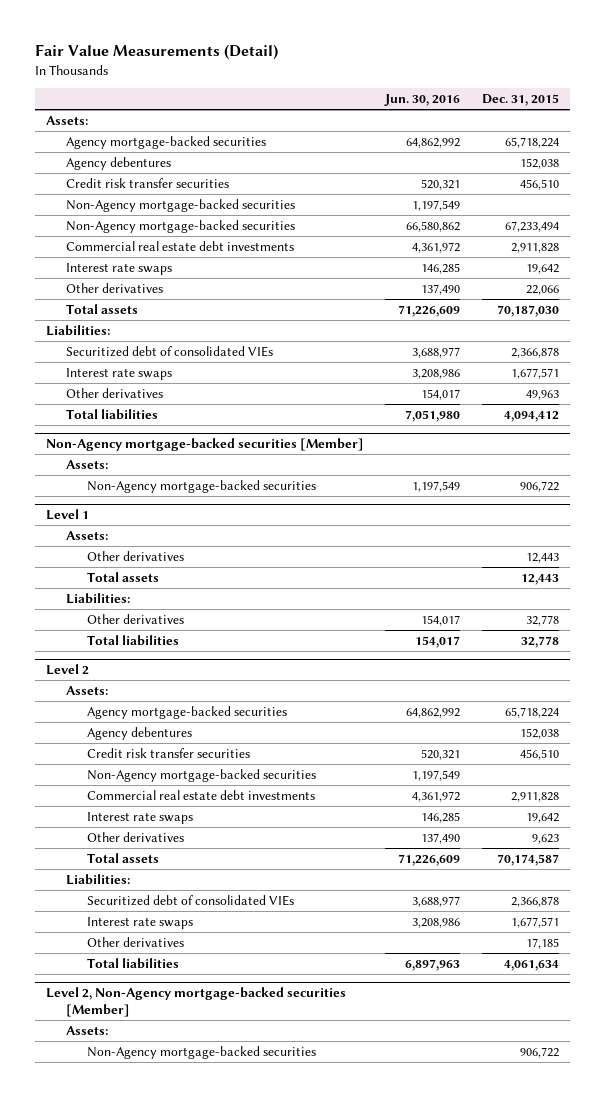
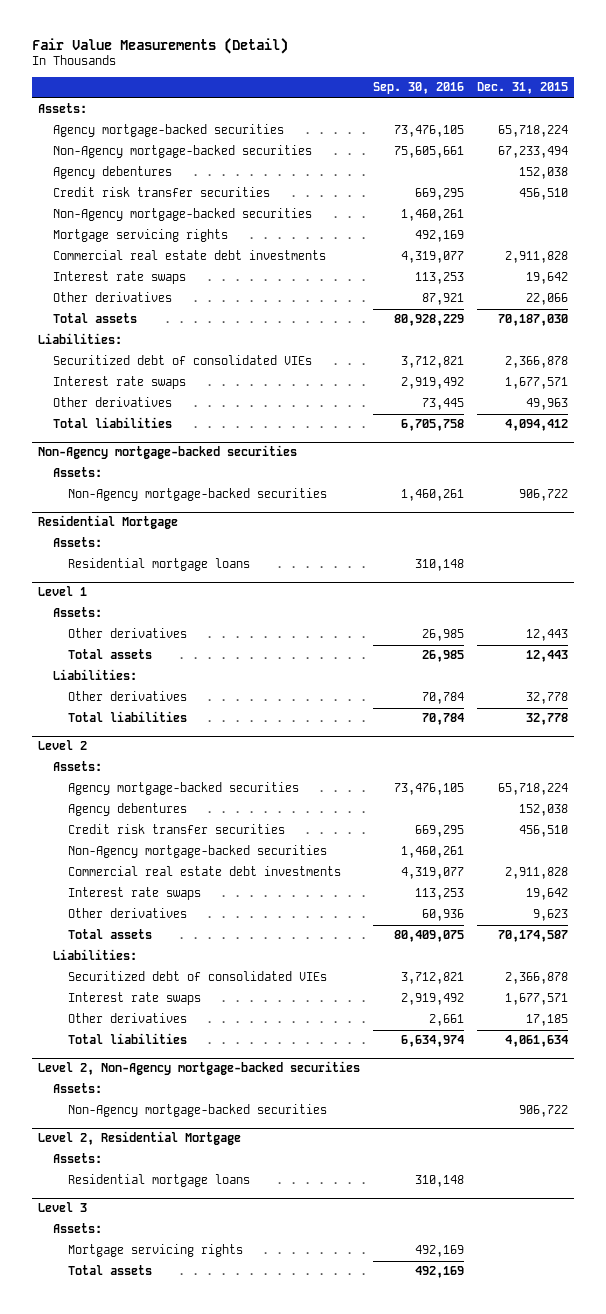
- | Jun. 30, 2016 | Dec. 31, 2015
+ | Sep. 30, 2016 | Dec. 31, 2015
moved up: Non-Agency mortgage-backed securities | 75,605,661 | 67,233,494
+ Mortgage servicing rights | 492,169 |
- Non-Agency mortgage-backed securities [Member]
+ Non-Agency mortgage-backed securities
+ Residential Mortgage
+ Assets:
+ Residential mortgage loans | 310,148 |
- Level 2, Non-Agency mortgage-backed securities [Member]
+ Level 2, Non-Agency mortgage-backed securities
+ Level 2, Residential Mortgage
+ Assets:
+ Residential mortgage loans | 310,148 |
+ Level 3
+ Assets:
+ Mortgage servicing rights | 492,169 |
+ Total assets | 492,169 |

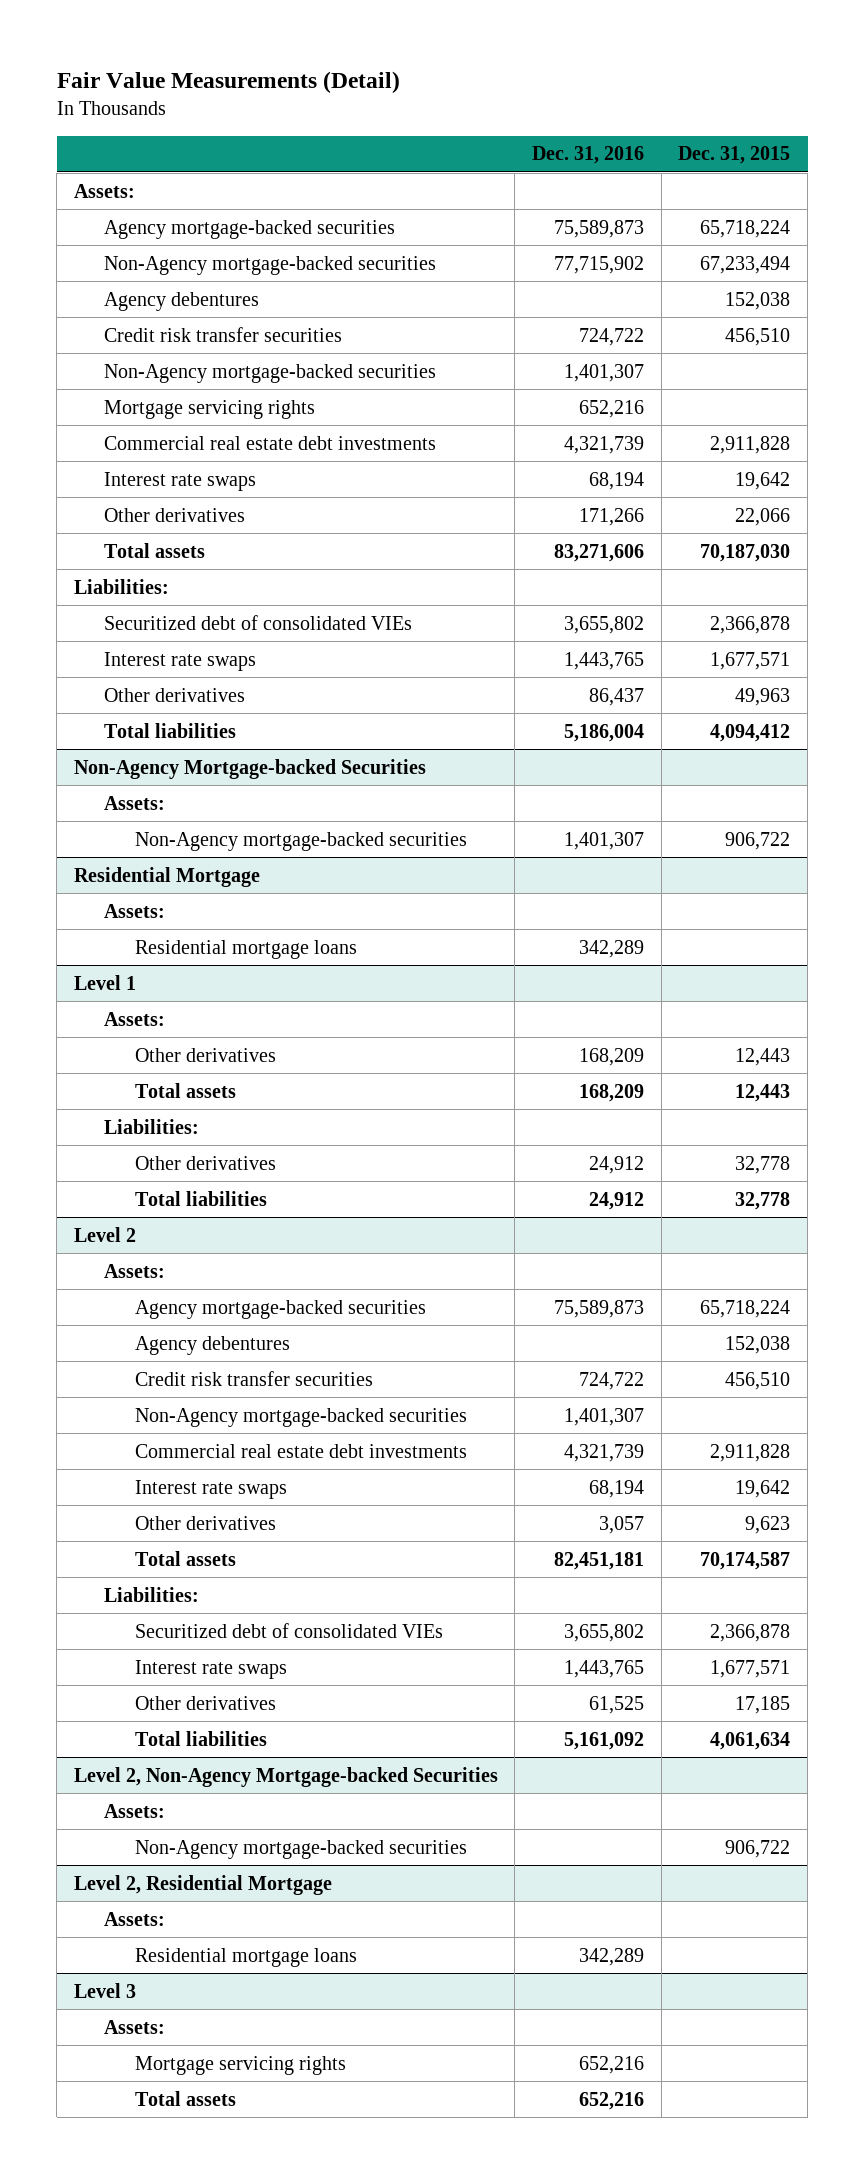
- | Sep. 30, 2016 | Dec. 31, 2015
+ | Dec. 31, 2016 | Dec. 31, 2015
- Non-Agency mortgage-backed securities
+ Non-Agency Mortgage-backed Securities
- Level 2, Non-Agency mortgage-backed securities
+ Level 2, Non-Agency Mortgage-backed Securities

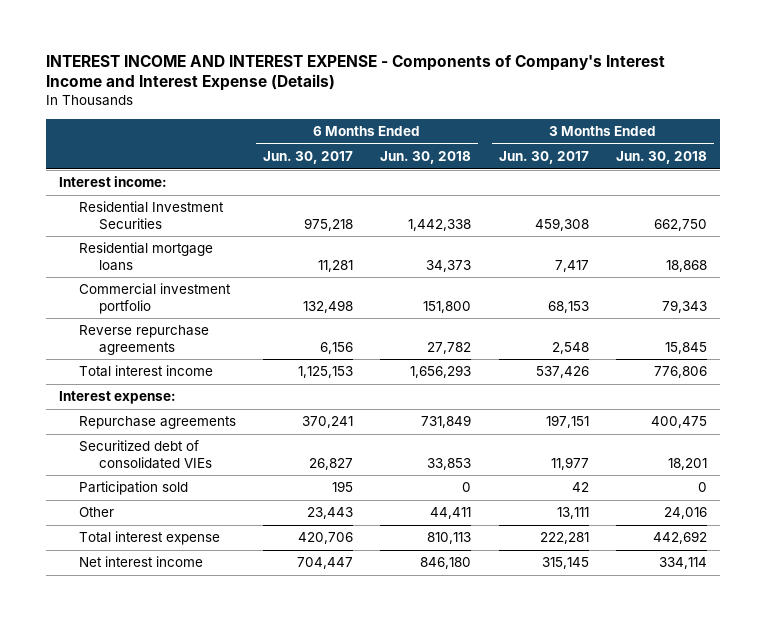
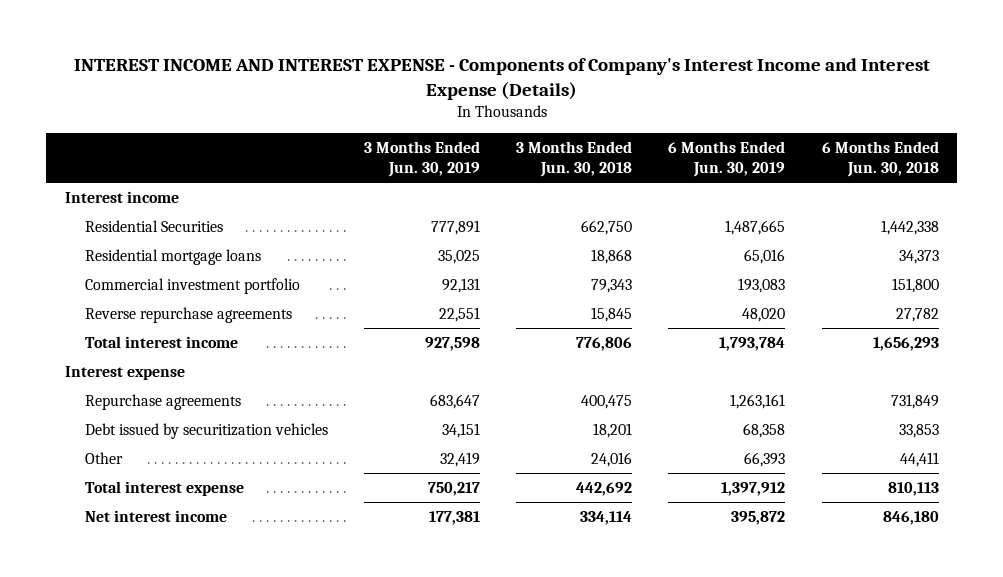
- | 6 Months Ended Jun. 30, 2017 | 6 Months Ended Jun. 30, 2018 | 3 Months Ended Jun. 30, 2017 | 3 Months Ended Jun. 30, 2018
+ | 3 Months Ended Jun. 30, 2019 | 3 Months Ended Jun. 30, 2018 | 6 Months Ended Jun. 30, 2019 | 6 Months Ended Jun. 30, 2018
- Interest income:
- Residential Investment Securities | 975,218 | 1,442,338 | 459,308 | 662,750
+ Interest income
+ Residential Securities | 777,891 | 662,750 | 1,487,665 | 1,442,338
- Interest expense:
+ Interest expense
- Securitized debt of consolidated VIEs | 26,827 | 33,853 | 11,977 | 18,201
- Participation sold | 195 | 0 | 42 | 0
+ Debt issued by securitization vehicles | 34,151 | 18,201 | 68,358 | 33,853

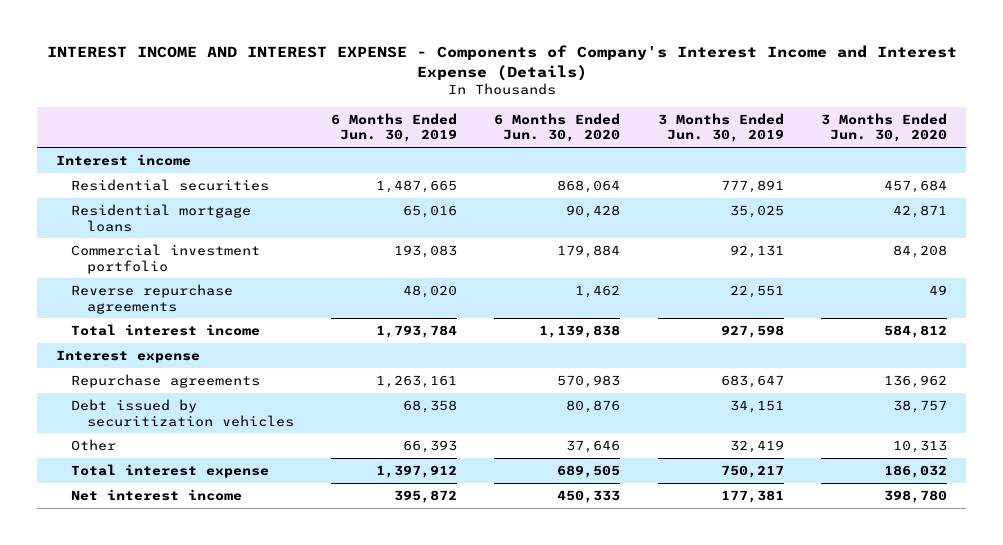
- | 3 Months Ended Jun. 30, 2019 | 3 Months Ended Jun. 30, 2018 | 6 Months Ended Jun. 30, 2019 | 6 Months Ended Jun. 30, 2018
+ | 6 Months Ended Jun. 30, 2019 | 6 Months Ended Jun. 30, 2020 | 3 Months Ended Jun. 30, 2019 | 3 Months Ended Jun. 30, 2020
- Residential Securities | 777,891 | 662,750 | 1,487,665 | 1,442,338
+ Residential securities | 1,487,665 | 868,064 | 777,891 | 457,684

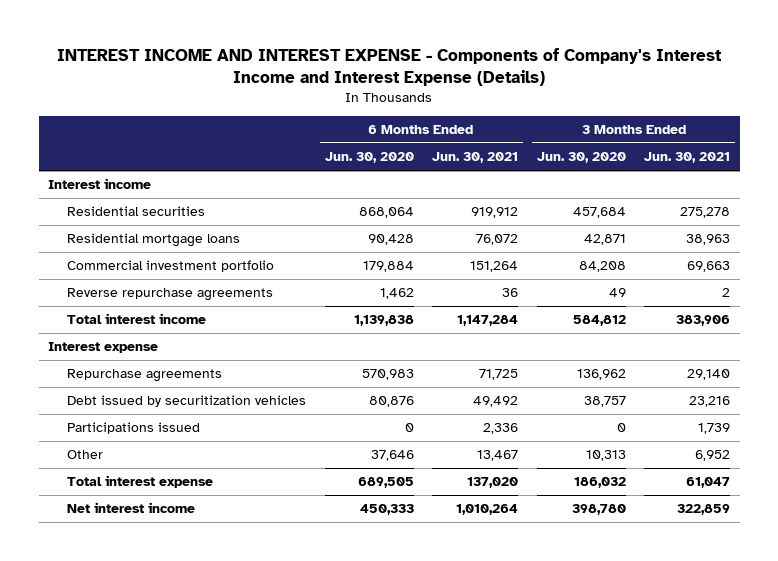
- | 6 Months Ended Jun. 30, 2019 | 6 Months Ended Jun. 30, 2020 | 3 Months Ended Jun. 30, 2019 | 3 Months Ended Jun. 30, 2020
+ | 6 Months Ended Jun. 30, 2020 | 6 Months Ended Jun. 30, 2021 | 3 Months Ended Jun. 30, 2020 | 3 Months Ended Jun. 30, 2021
+ Participations issued | 0 | 2,336 | 0 | 1,739

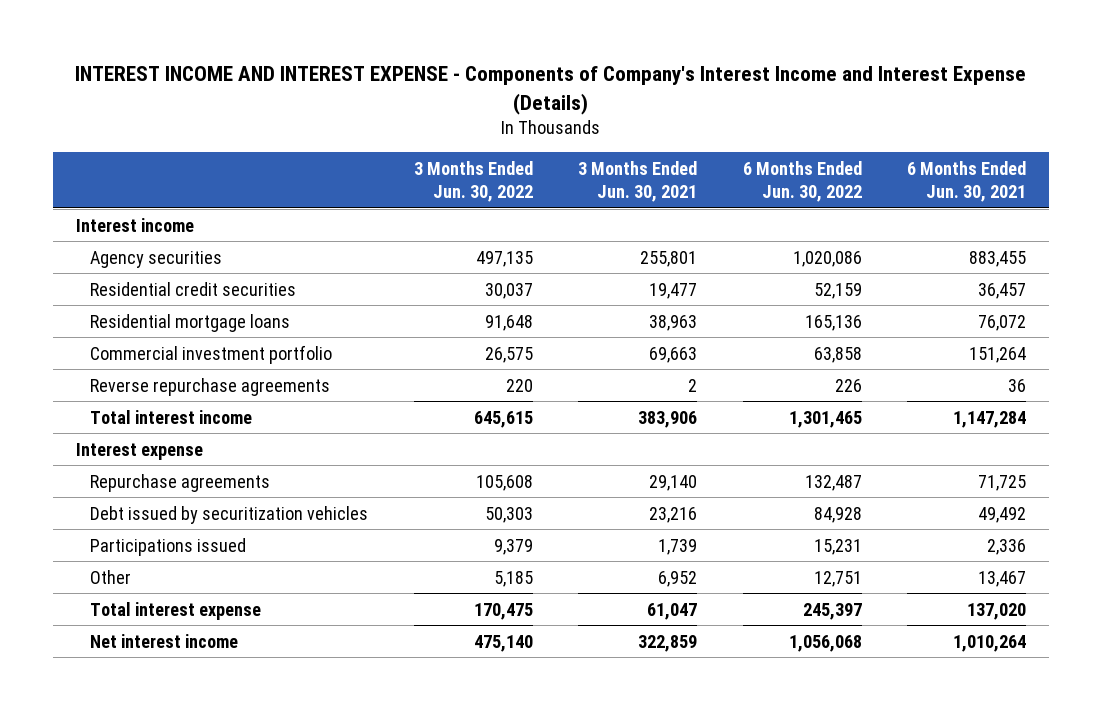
- | 6 Months Ended Jun. 30, 2020 | 6 Months Ended Jun. 30, 2021 | 3 Months Ended Jun. 30, 2020 | 3 Months Ended Jun. 30, 2021
+ | 3 Months Ended Jun. 30, 2022 | 3 Months Ended Jun. 30, 2021 | 6 Months Ended Jun. 30, 2022 | 6 Months Ended Jun. 30, 2021
- Residential securities | 868,064 | 919,912 | 457,684 | 275,278
+ Agency securities | 497,135 | 255,801 | 1,020,086 | 883,455
+ Residential credit securities | 30,037 | 19,477 | 52,159 | 36,457

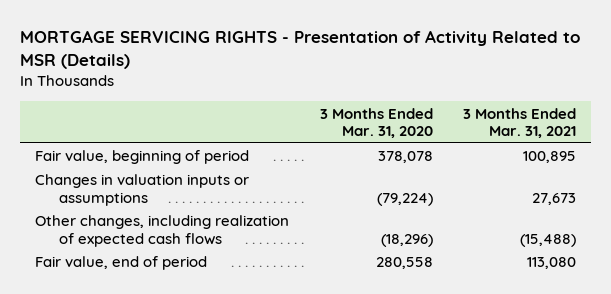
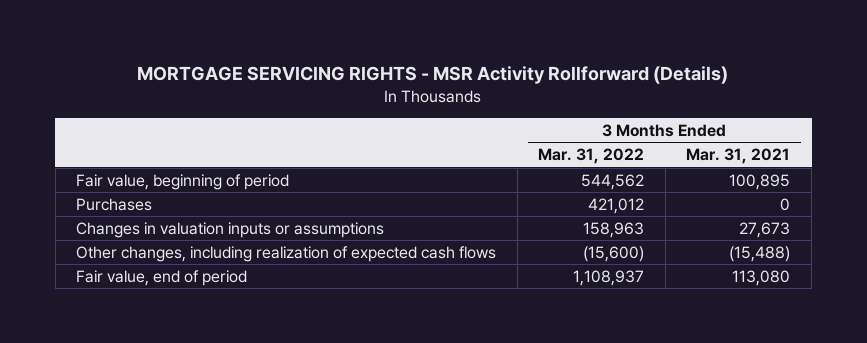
- MORTGAGE SERVICING RIGHTS - Presentation of Activity Related to MSR (Details)
+ MORTGAGE SERVICING RIGHTS - MSR Activity Rollforward (Details)
- | 3 Months Ended Mar. 31, 2020 | 3 Months Ended Mar. 31, 2021
+ | 3 Months Ended Mar. 31, 2022 | 3 Months Ended Mar. 31, 2021
+ Purchases | 421,012 | 0

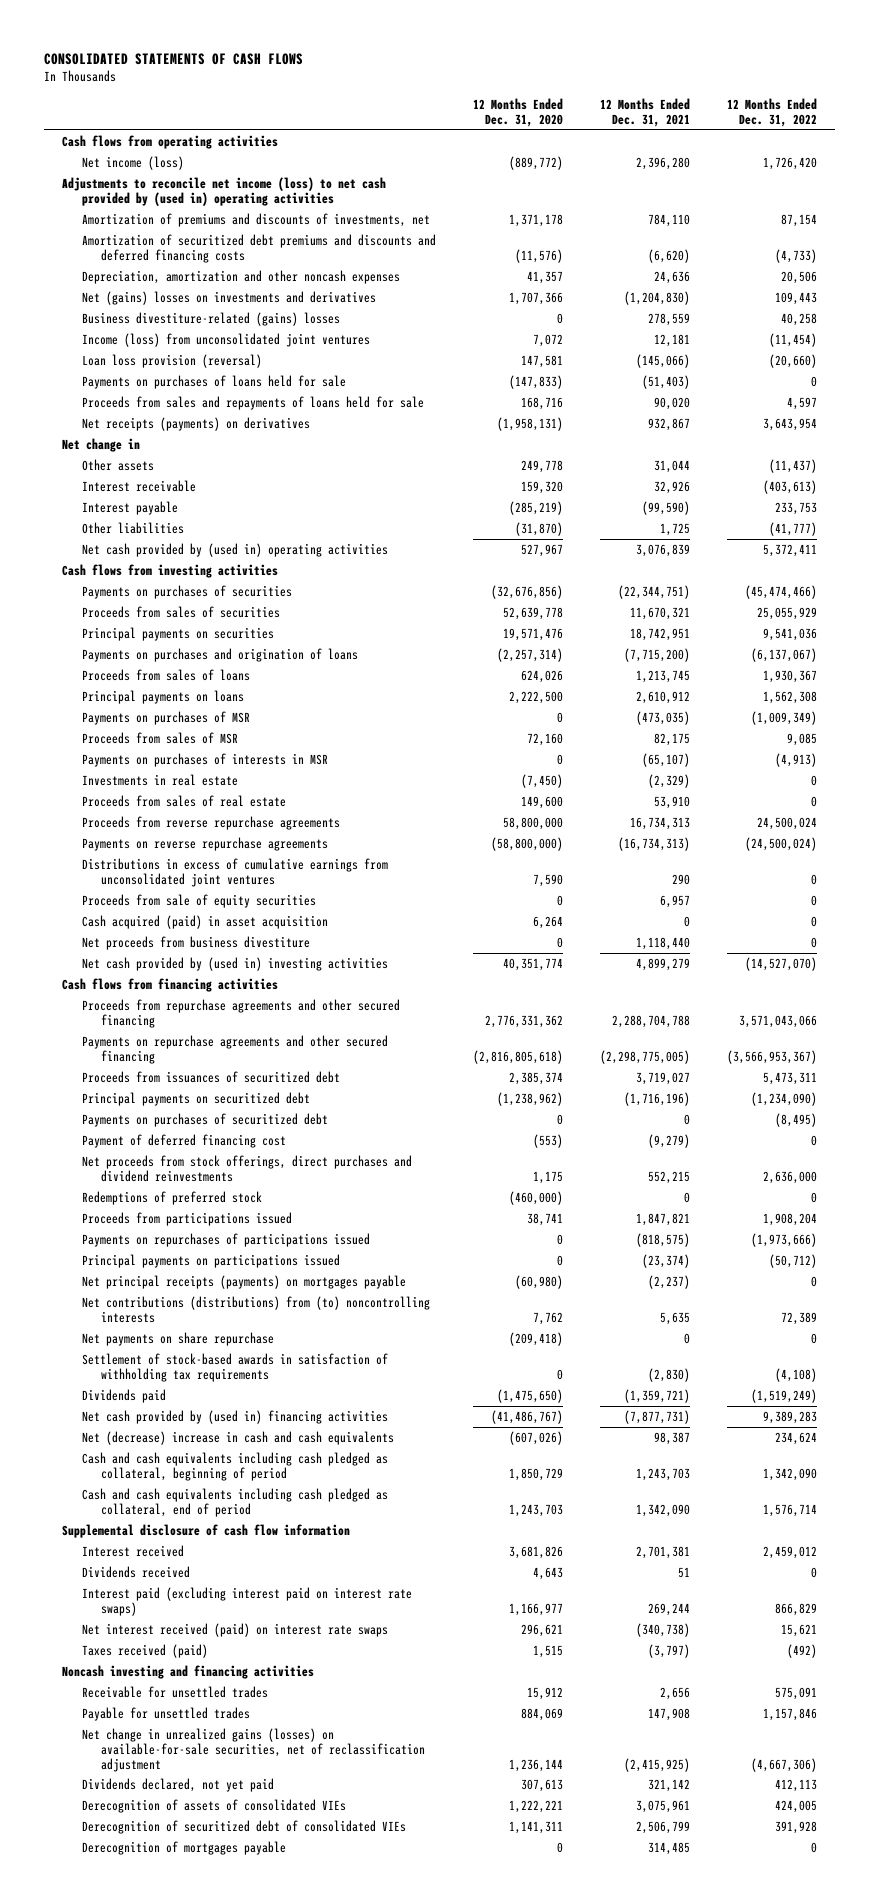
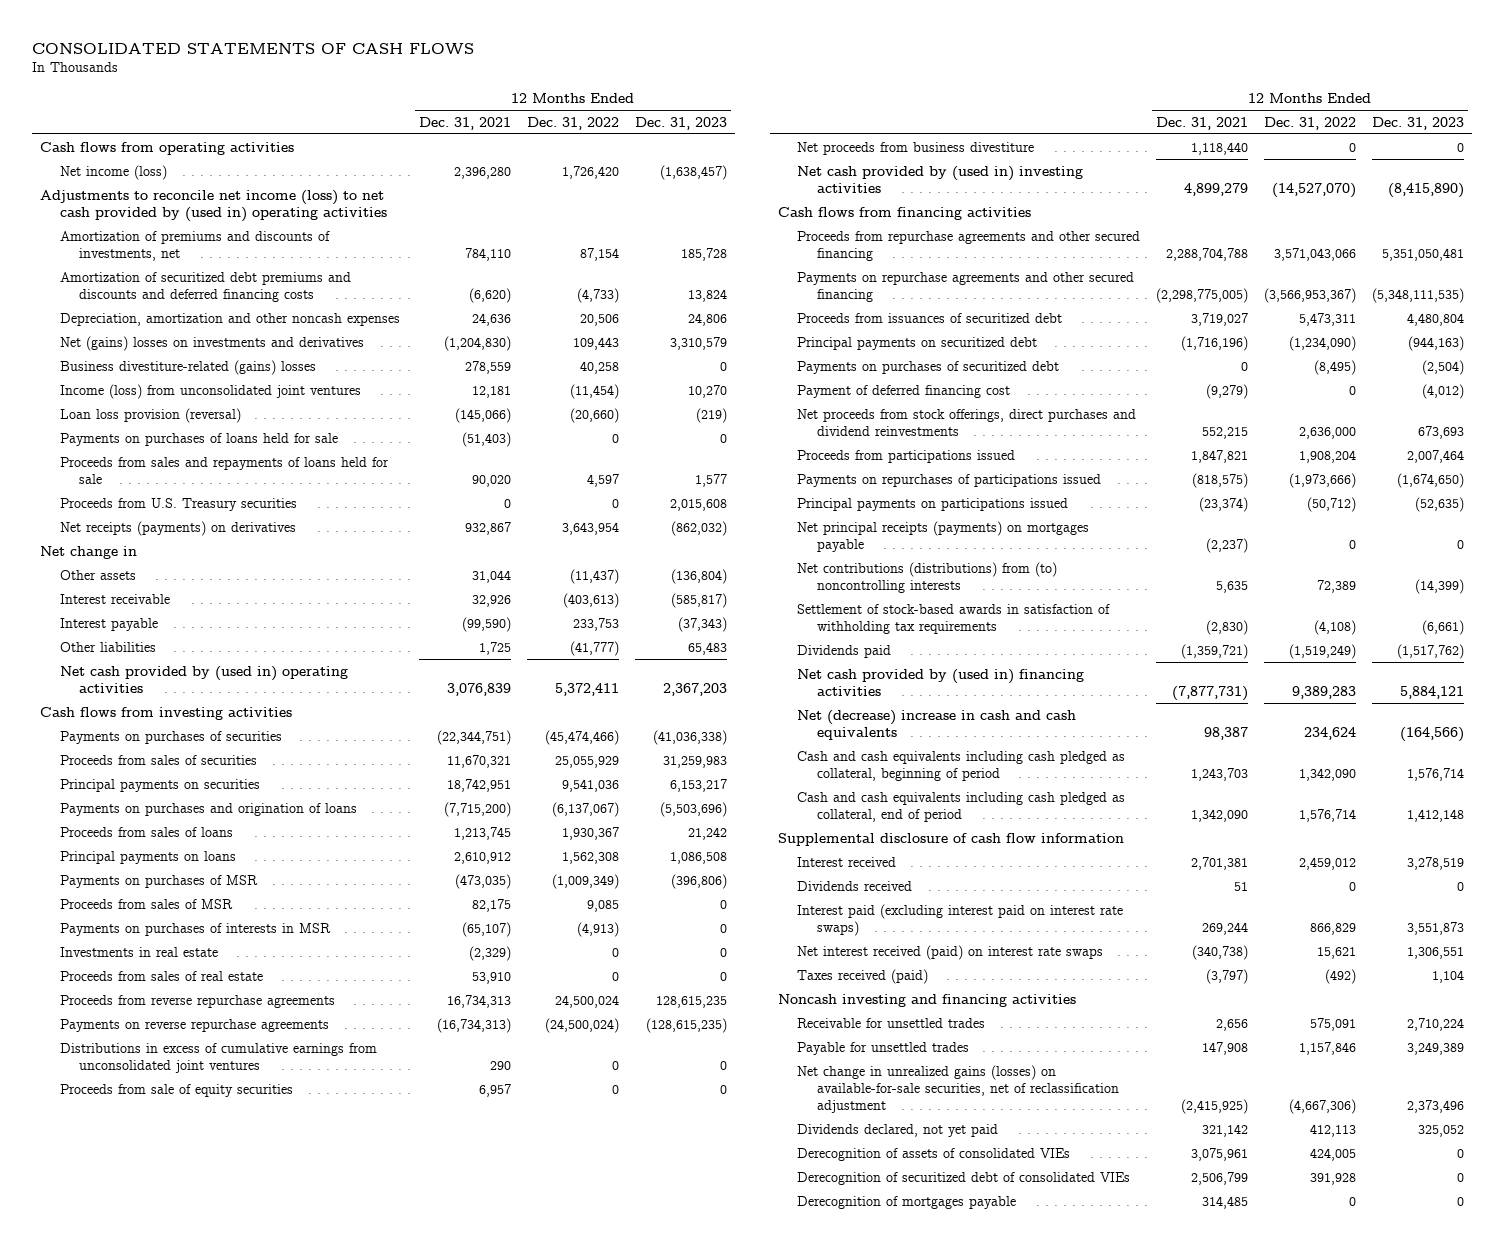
- | 12 Months Ended Dec. 31, 2020 | 12 Months Ended Dec. 31, 2021 | 12 Months Ended Dec. 31, 2022
+ | 12 Months Ended Dec. 31, 2021 | 12 Months Ended Dec. 31, 2022 | 12 Months Ended Dec. 31, 2023
+ Proceeds from U.S. Treasury securities | 0 | 0 | 2,015,608
- Cash acquired (paid) in asset acquisition | 6,264 | 0 | 0
- Redemptions of preferred stock | (460,000) | 0 | 0
- Net payments on share repurchase | (209,418) | 0 | 0

